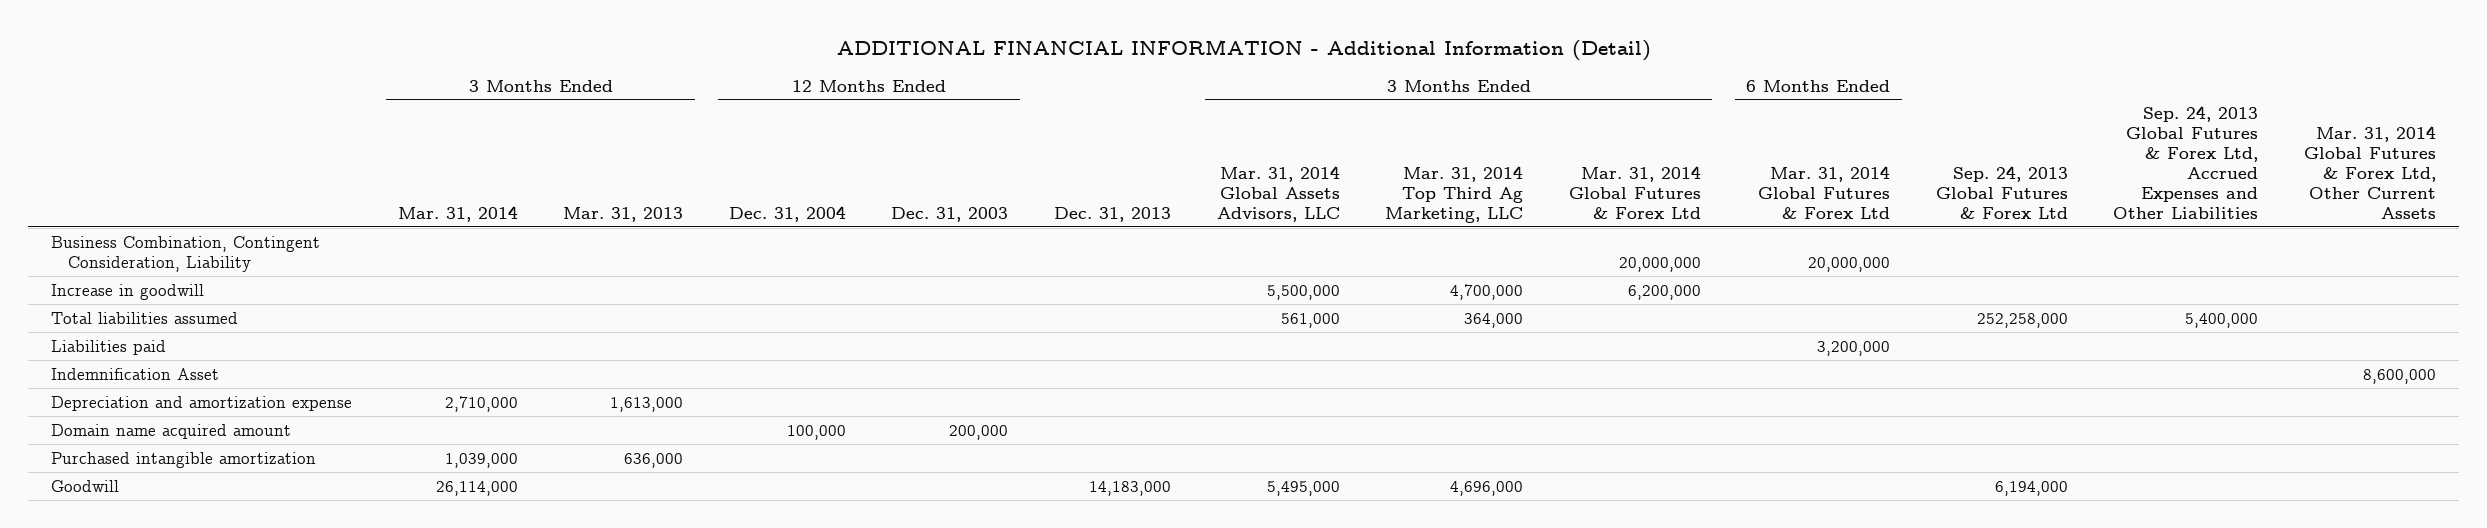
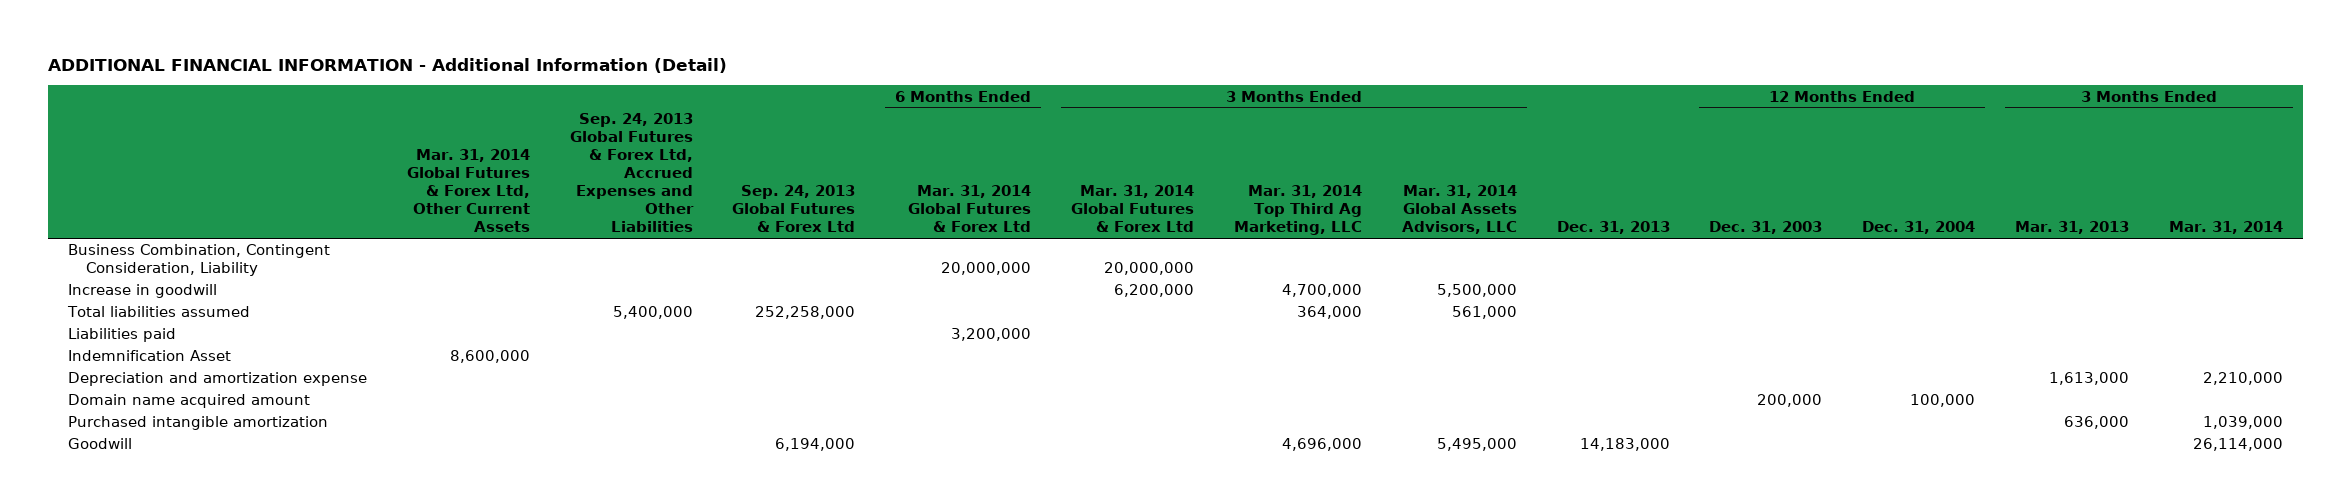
- | 3 Months Ended Mar. 31, 2014 | 3 Months Ended Mar. 31, 2013 | 12 Months Ended Dec. 31, 2004 | 12 Months Ended Dec. 31, 2003 | Dec. 31, 2013 | 3 Months Ended Mar. 31, 2014 Global Assets Advisors, LLC | 3 Months Ended Mar. 31, 2014 Top Third Ag Marketing, LLC | 3 Months Ended Mar. 31, 2014 Global Futures & Forex Ltd | 6 Months Ended Mar. 31, 2014 Global Futures & Forex Ltd | Sep. 24, 2013 Global Futures & Forex Ltd | Sep. 24, 2013 Global Futures & Forex Ltd, Accrued Expenses and Other Liabilities | Mar. 31, 2014 Global Futures & Forex Ltd, Other Current Assets
+ | Mar. 31, 2014 Global Futures & Forex Ltd, Other Current Assets | Sep. 24, 2013 Global Futures & Forex Ltd, Accrued Expenses and Other Liabilities | Sep. 24, 2013 Global Futures & Forex Ltd | 6 Months Ended Mar. 31, 2014 Global Futures & Forex Ltd | 3 Months Ended Mar. 31, 2014 Global Futures & Forex Ltd | 3 Months Ended Mar. 31, 2014 Top Third Ag Marketing, LLC | 3 Months Ended Mar. 31, 2014 Global Assets Advisors, LLC | Dec. 31, 2013 | 12 Months Ended Dec. 31, 2003 | 12 Months Ended Dec. 31, 2004 | 3 Months Ended Mar. 31, 2013 | 3 Months Ended Mar. 31, 2014
- Depreciation and amortization expense | 2,710,000 | 1,613,000 | | | | | | | | | |
+ Depreciation and amortization expense | | | | | | | | | | | 1,613,000 | 2,210,000

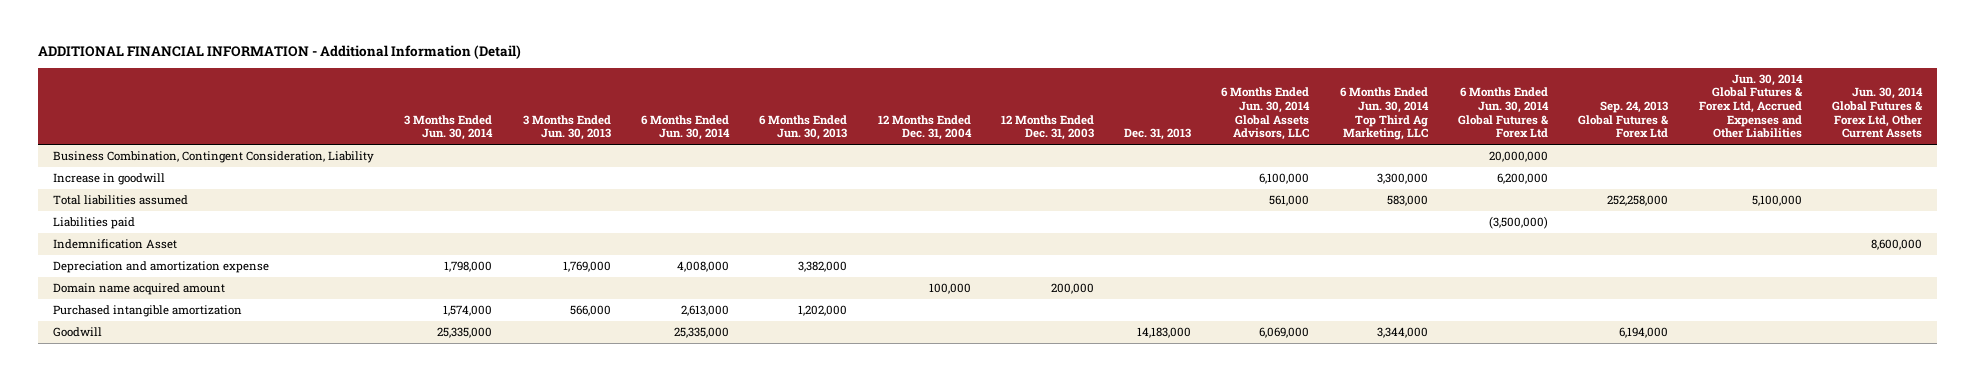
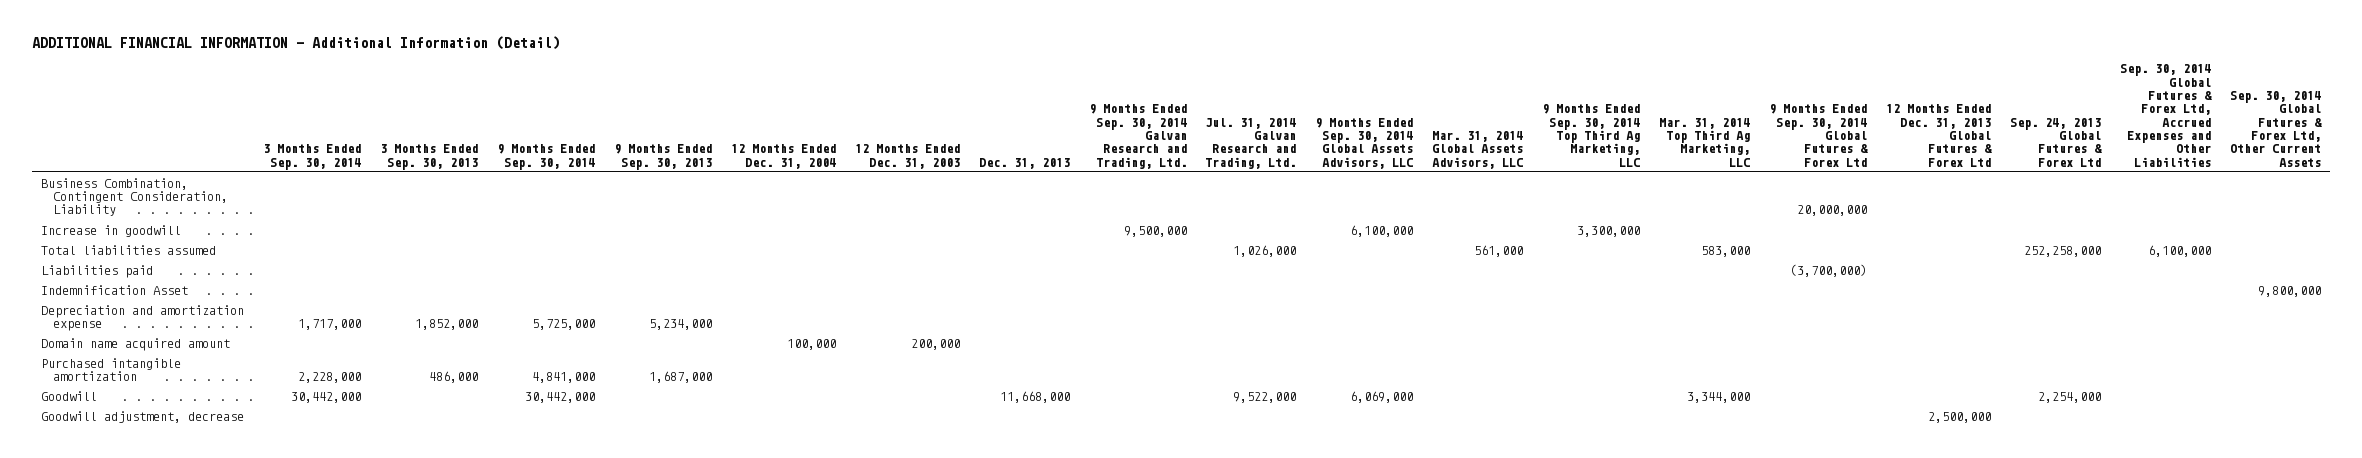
- | 3 Months Ended Jun. 30, 2014 | 3 Months Ended Jun. 30, 2013 | 6 Months Ended Jun. 30, 2014 | 6 Months Ended Jun. 30, 2013 | 12 Months Ended Dec. 31, 2004 | 12 Months Ended Dec. 31, 2003 | Dec. 31, 2013 | 6 Months Ended Jun. 30, 2014 Global Assets Advisors, LLC | 6 Months Ended Jun. 30, 2014 Top Third Ag Marketing, LLC | 6 Months Ended Jun. 30, 2014 Global Futures & Forex Ltd | Sep. 24, 2013 Global Futures & Forex Ltd | Jun. 30, 2014 Global Futures & Forex Ltd, Accrued Expenses and Other Liabilities | Jun. 30, 2014 Global Futures & Forex Ltd, Other Current Assets
+ | 3 Months Ended Sep. 30, 2014 | 3 Months Ended Sep. 30, 2013 | 9 Months Ended Sep. 30, 2014 | 9 Months Ended Sep. 30, 2013 | 12 Months Ended Dec. 31, 2004 | 12 Months Ended Dec. 31, 2003 | Dec. 31, 2013 | 9 Months Ended Sep. 30, 2014 Galvan Research and Trading, Ltd. | Jul. 31, 2014 Galvan Research and Trading, Ltd. | 9 Months Ended Sep. 30, 2014 Global Assets Advisors, LLC | Mar. 31, 2014 Global Assets Advisors, LLC | 9 Months Ended Sep. 30, 2014 Top Third Ag Marketing, LLC | Mar. 31, 2014 Top Third Ag Marketing, LLC | 9 Months Ended Sep. 30, 2014 Global Futures & Forex Ltd | 12 Months Ended Dec. 31, 2013 Global Futures & Forex Ltd | Sep. 24, 2013 Global Futures & Forex Ltd | Sep. 30, 2014 Global Futures & Forex Ltd, Accrued Expenses and Other Liabilities | Sep. 30, 2014 Global Futures & Forex Ltd, Other Current Assets
- Goodwill | 25,335,000 | | 25,335,000 | | | | 14,183,000 | 6,069,000 | 3,344,000 | | 6,194,000 | |
+ Goodwill | 30,442,000 | | 30,442,000 | | | | 11,668,000 | | 9,522,000 | 6,069,000 | | | 3,344,000 | | | 2,254,000 | |
+ Goodwill adjustment, decrease | | | | | | | | | | | | | | | 2,500,000 | | |

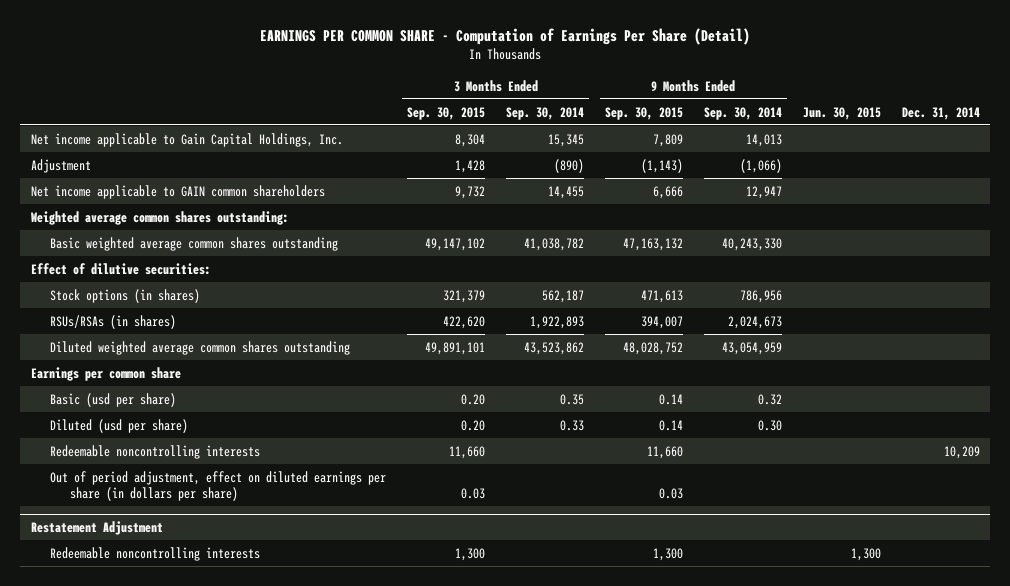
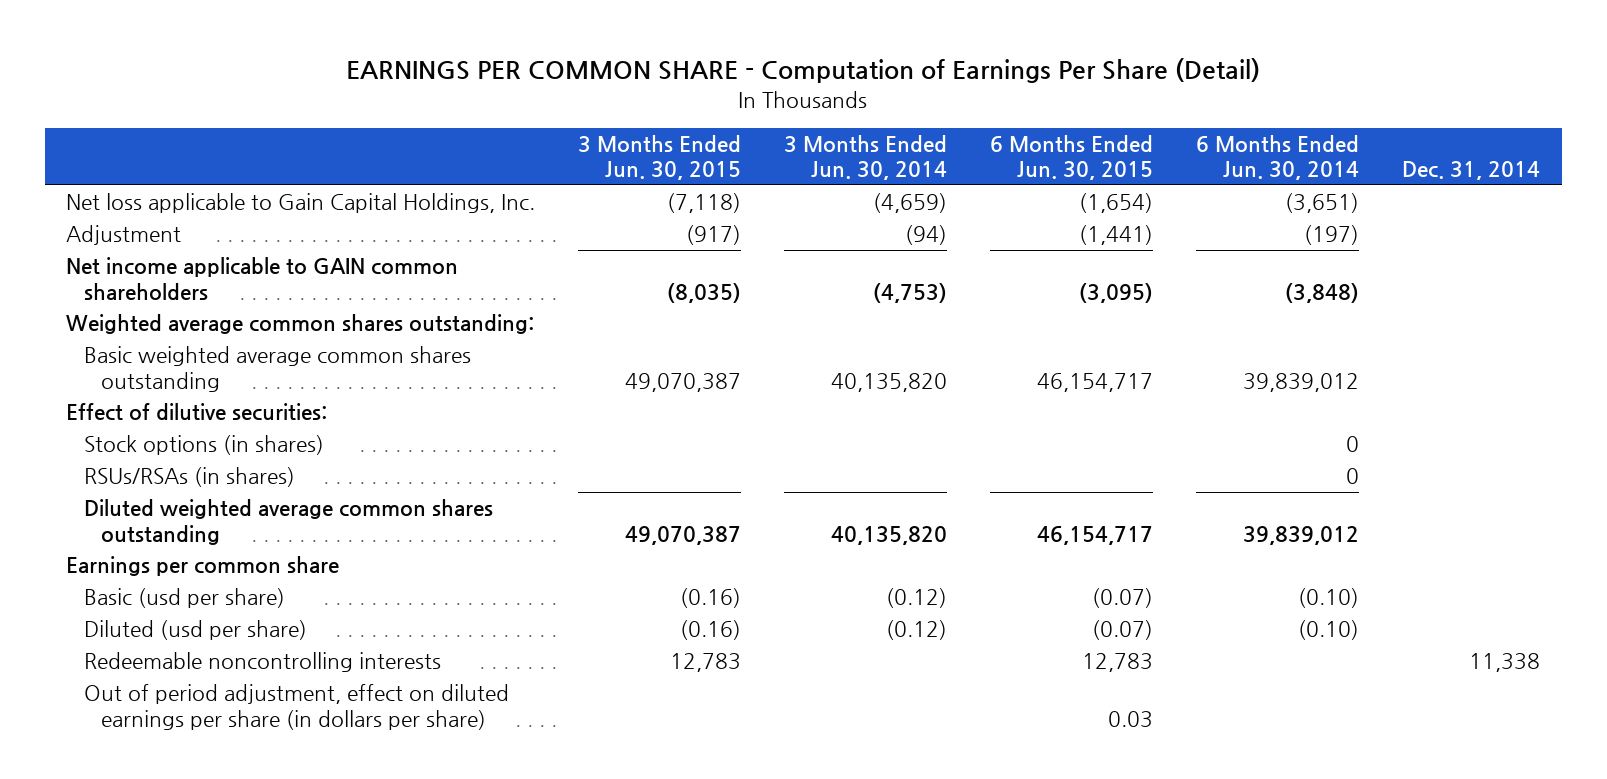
- | 3 Months Ended Sep. 30, 2015 | 3 Months Ended Sep. 30, 2014 | 9 Months Ended Sep. 30, 2015 | 9 Months Ended Sep. 30, 2014 | Jun. 30, 2015 | Dec. 31, 2014
+ | 3 Months Ended Jun. 30, 2015 | 3 Months Ended Jun. 30, 2014 | 6 Months Ended Jun. 30, 2015 | 6 Months Ended Jun. 30, 2014 | Dec. 31, 2014
- Net income applicable to Gain Capital Holdings, Inc. | 8,304 | 15,345 | 7,809 | 14,013 | |
+ Net loss applicable to Gain Capital Holdings, Inc. | (7,118) | (4,659) | (1,654) | (3,651) |
- Redeemable noncontrolling interests | 11,660 | | 11,660 | | | 10,209
+ Redeemable noncontrolling interests | 12,783 | | 12,783 | | 11,338
- Restatement Adjustment
- Redeemable noncontrolling interests | 1,300 | | 1,300 | | 1,300 |

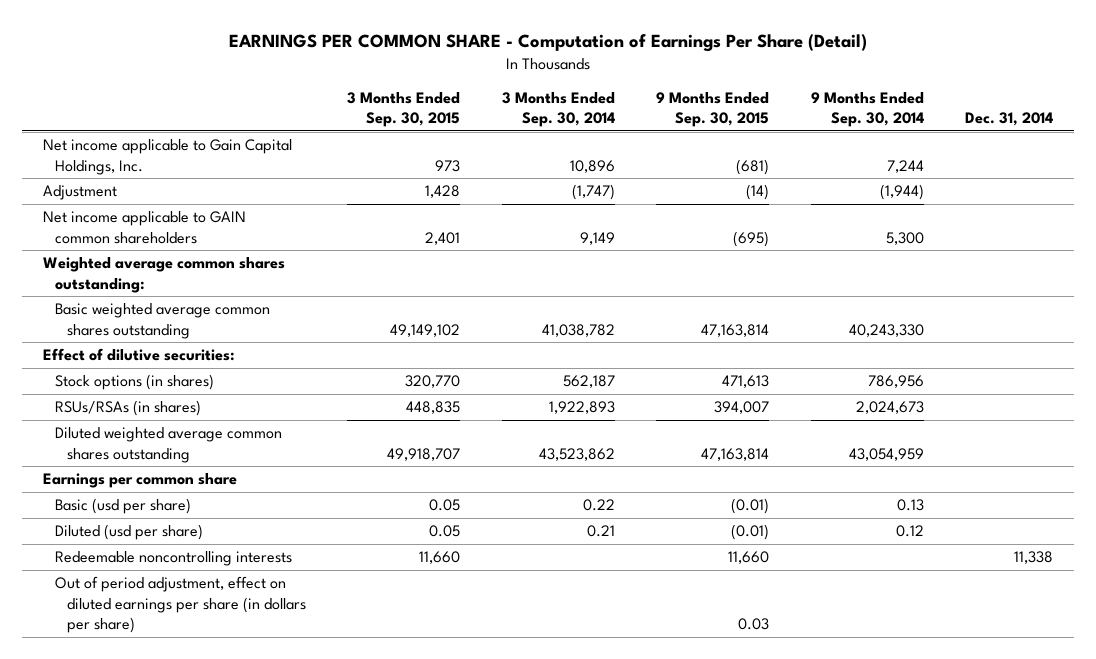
- | 3 Months Ended Jun. 30, 2015 | 3 Months Ended Jun. 30, 2014 | 6 Months Ended Jun. 30, 2015 | 6 Months Ended Jun. 30, 2014 | Dec. 31, 2014
+ | 3 Months Ended Sep. 30, 2015 | 3 Months Ended Sep. 30, 2014 | 9 Months Ended Sep. 30, 2015 | 9 Months Ended Sep. 30, 2014 | Dec. 31, 2014
- Net loss applicable to Gain Capital Holdings, Inc. | (7,118) | (4,659) | (1,654) | (3,651) |
+ Net income applicable to Gain Capital Holdings, Inc. | 973 | 10,896 | (681) | 7,244 |

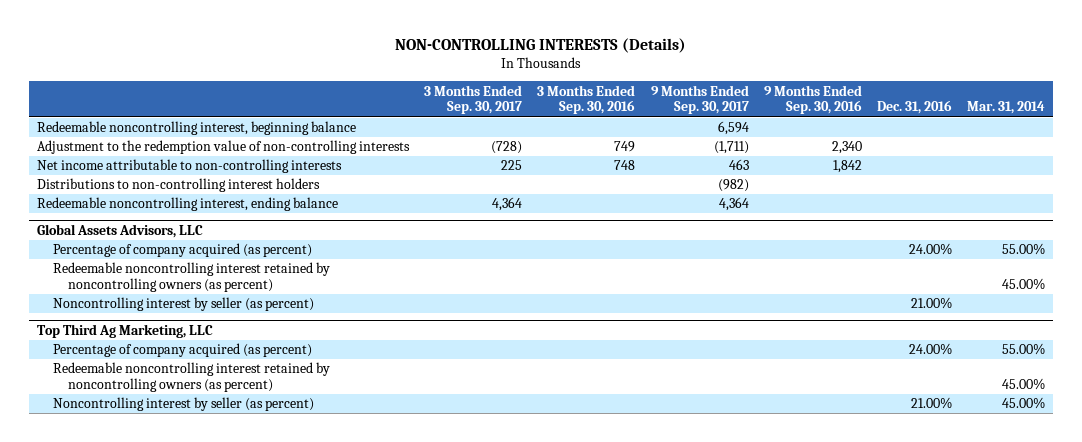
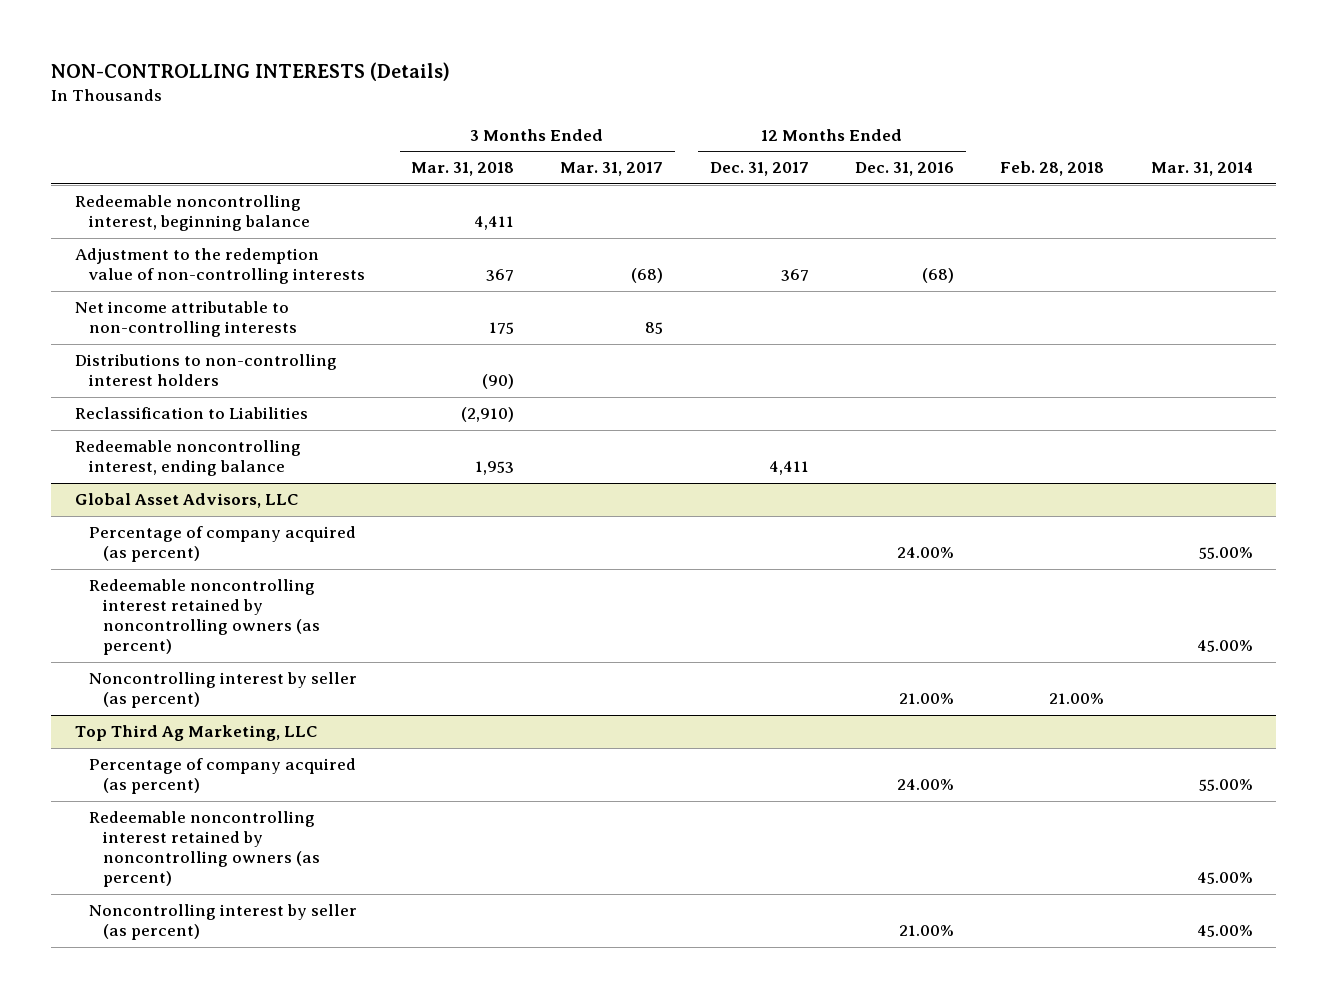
- | 3 Months Ended Sep. 30, 2017 | 3 Months Ended Sep. 30, 2016 | 9 Months Ended Sep. 30, 2017 | 9 Months Ended Sep. 30, 2016 | Dec. 31, 2016 | Mar. 31, 2014
+ | 3 Months Ended Mar. 31, 2018 | 3 Months Ended Mar. 31, 2017 | 12 Months Ended Dec. 31, 2017 | 12 Months Ended Dec. 31, 2016 | Feb. 28, 2018 | Mar. 31, 2014
+ Reclassification to Liabilities | (2,910) | | | | |
- Global Assets Advisors, LLC
+ Global Asset Advisors, LLC

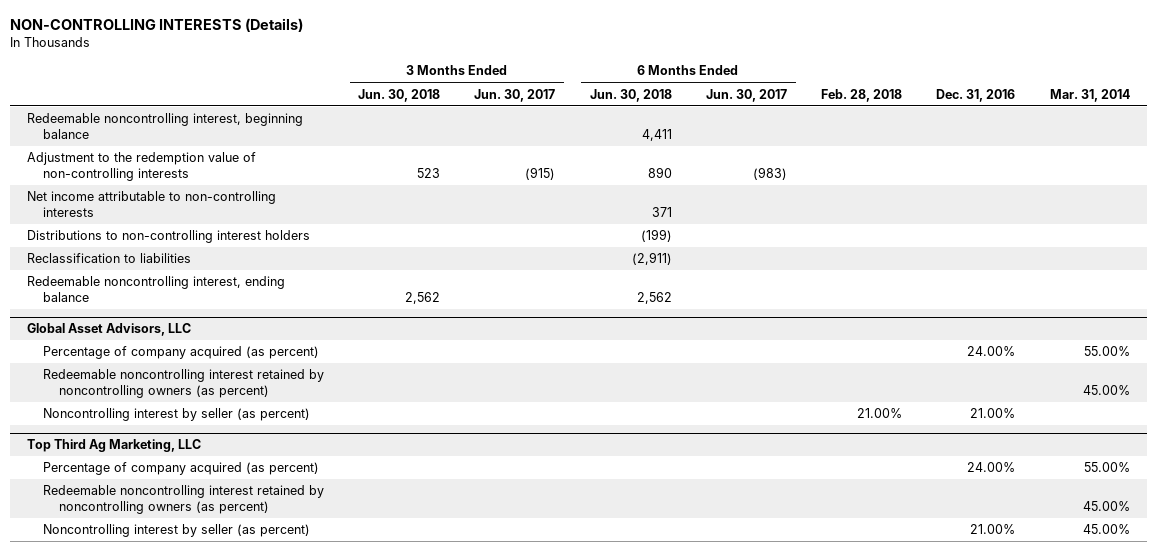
- | 3 Months Ended Mar. 31, 2018 | 3 Months Ended Mar. 31, 2017 | 12 Months Ended Dec. 31, 2017 | 12 Months Ended Dec. 31, 2016 | Feb. 28, 2018 | Mar. 31, 2014
+ | 3 Months Ended Jun. 30, 2018 | 3 Months Ended Jun. 30, 2017 | 6 Months Ended Jun. 30, 2018 | 6 Months Ended Jun. 30, 2017 | Feb. 28, 2018 | Dec. 31, 2016 | Mar. 31, 2014
- Reclassification to Liabilities | (2,910) | | | | |
+ Reclassification to liabilities | | | (2,911) | | | |

